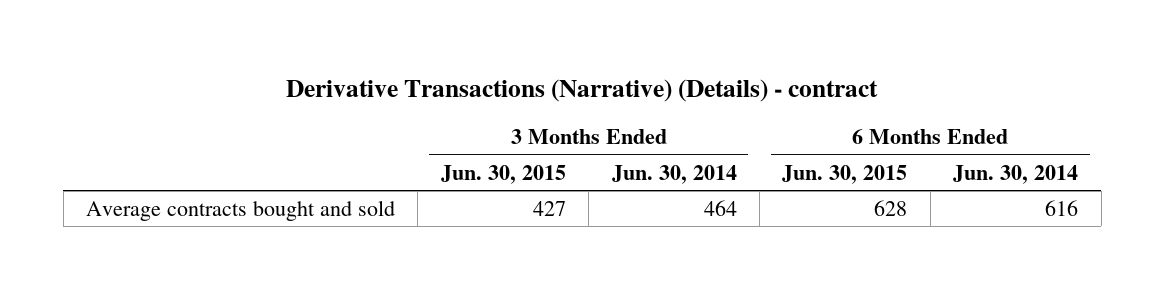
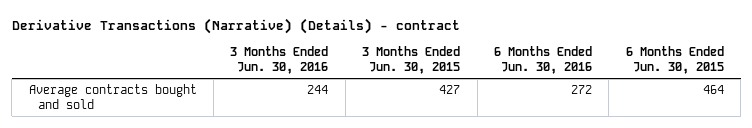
- | 3 Months Ended Jun. 30, 2015 | 3 Months Ended Jun. 30, 2014 | 6 Months Ended Jun. 30, 2015 | 6 Months Ended Jun. 30, 2014
+ | 3 Months Ended Jun. 30, 2016 | 3 Months Ended Jun. 30, 2015 | 6 Months Ended Jun. 30, 2016 | 6 Months Ended Jun. 30, 2015
- Average contracts bought and sold | 427 | 464 | 628 | 616
+ Average contracts bought and sold | 244 | 427 | 272 | 464

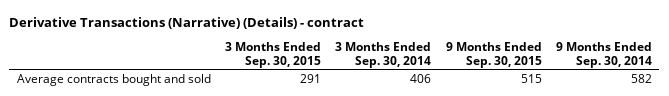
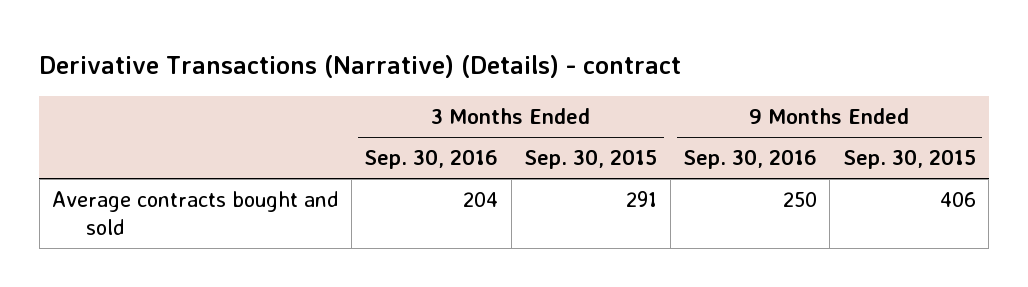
- | 3 Months Ended Sep. 30, 2015 | 3 Months Ended Sep. 30, 2014 | 9 Months Ended Sep. 30, 2015 | 9 Months Ended Sep. 30, 2014
+ | 3 Months Ended Sep. 30, 2016 | 3 Months Ended Sep. 30, 2015 | 9 Months Ended Sep. 30, 2016 | 9 Months Ended Sep. 30, 2015
- Average contracts bought and sold | 291 | 406 | 515 | 582
+ Average contracts bought and sold | 204 | 291 | 250 | 406

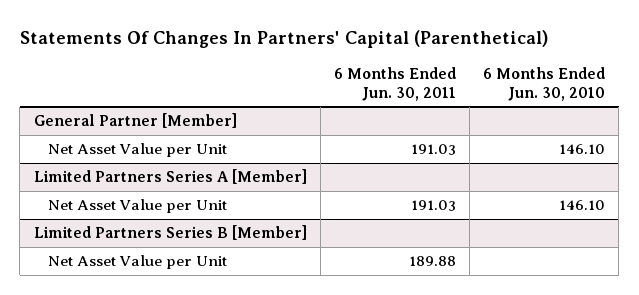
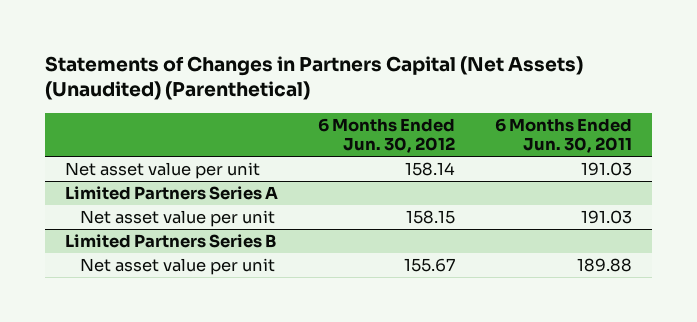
- Statements Of Changes In Partners' Capital (Parenthetical)
+ Statements of Changes in Partners Capital (Net Assets) (Unaudited) (Parenthetical)
- | 6 Months Ended Jun. 30, 2011 | 6 Months Ended Jun. 30, 2010
+ | 6 Months Ended Jun. 30, 2012 | 6 Months Ended Jun. 30, 2011
- General Partner [Member]
- Net Asset Value per Unit | 191.03 | 146.10
- Limited Partners Series A [Member]
- Net Asset Value per Unit | 191.03 | 146.10
- Limited Partners Series B [Member]
- Net Asset Value per Unit | 189.88 |
+ Net asset value per unit | 158.14 | 191.03
+ Limited Partners Series A
+ Net asset value per unit | 158.15 | 191.03
+ Limited Partners Series B
+ Net asset value per unit | 155.67 | 189.88

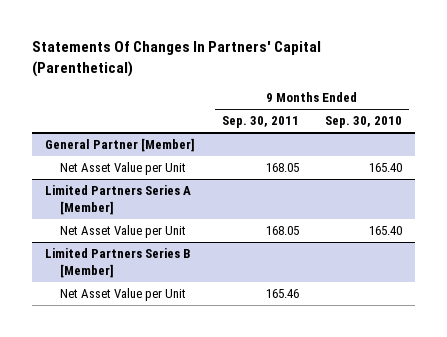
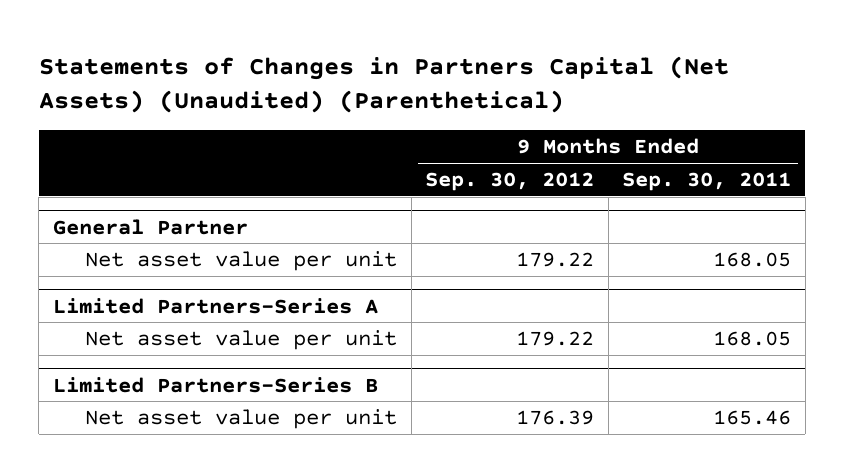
- Statements Of Changes In Partners' Capital (Parenthetical)
+ Statements of Changes in Partners Capital (Net Assets) (Unaudited) (Parenthetical)
- | 9 Months Ended Sep. 30, 2011 | 9 Months Ended Sep. 30, 2010
+ | 9 Months Ended Sep. 30, 2012 | 9 Months Ended Sep. 30, 2011
- General Partner [Member]
- Net Asset Value per Unit | 168.05 | 165.40
- Limited Partners Series A [Member]
- Net Asset Value per Unit | 168.05 | 165.40
- Limited Partners Series B [Member]
- Net Asset Value per Unit | 165.46 |
+ General Partner
+ Net asset value per unit | 179.22 | 168.05
+ Limited Partners-Series A
+ Net asset value per unit | 179.22 | 168.05
+ Limited Partners-Series B
+ Net asset value per unit | 176.39 | 165.46

